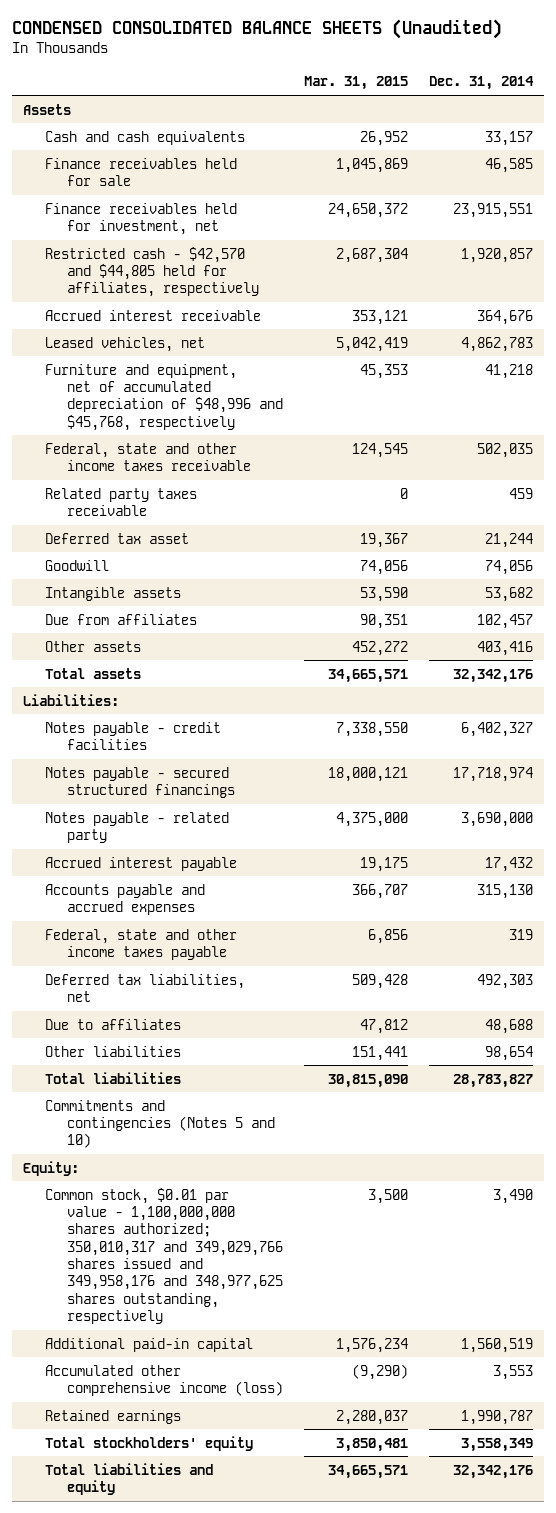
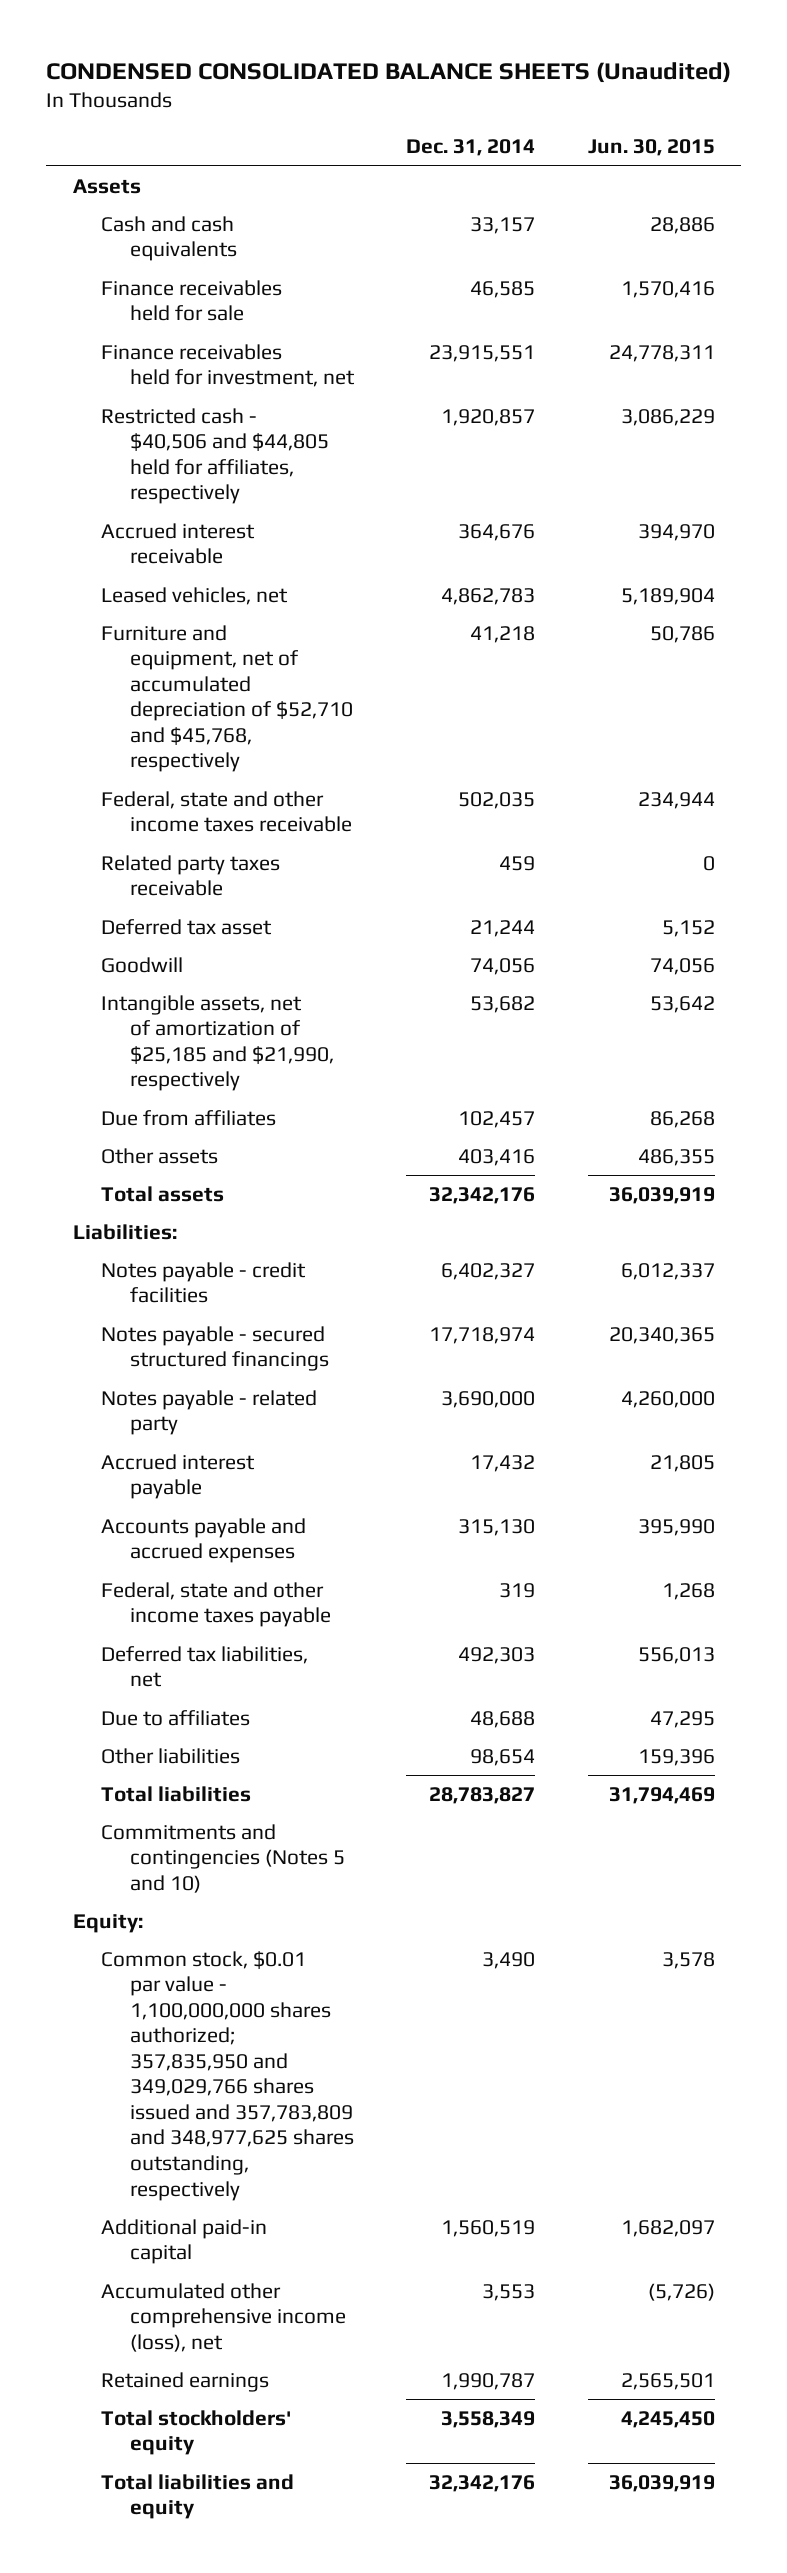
- | Mar. 31, 2015 | Dec. 31, 2014
+ | Dec. 31, 2014 | Jun. 30, 2015
- Restricted cash - $42,570 and $44,805 held for affiliates, respectively | 2,687,304 | 1,920,857
+ Restricted cash - $40,506 and $44,805 held for affiliates, respectively | 1,920,857 | 3,086,229
- Furniture and equipment, net of accumulated depreciation of $48,996 and $45,768, respectively | 45,353 | 41,218
+ Furniture and equipment, net of accumulated depreciation of $52,710 and $45,768, respectively | 41,218 | 50,786
- Intangible assets | 53,590 | 53,682
+ Intangible assets, net of amortization of $25,185 and $21,990, respectively | 53,682 | 53,642
- Common stock, $0.01 par value - 1,100,000,000 shares authorized; 350,010,317 and 349,029,766 shares issued and 349,958,176 and 348,977,625 shares outstanding, respectively | 3,500 | 3,490
+ Common stock, $0.01 par value - 1,100,000,000 shares authorized; 357,835,950 and 349,029,766 shares issued and 357,783,809 and 348,977,625 shares outstanding, respectively | 3,490 | 3,578
- Accumulated other comprehensive income (loss) | (9,290) | 3,553
+ Accumulated other comprehensive income (loss), net | 3,553 | (5,726)

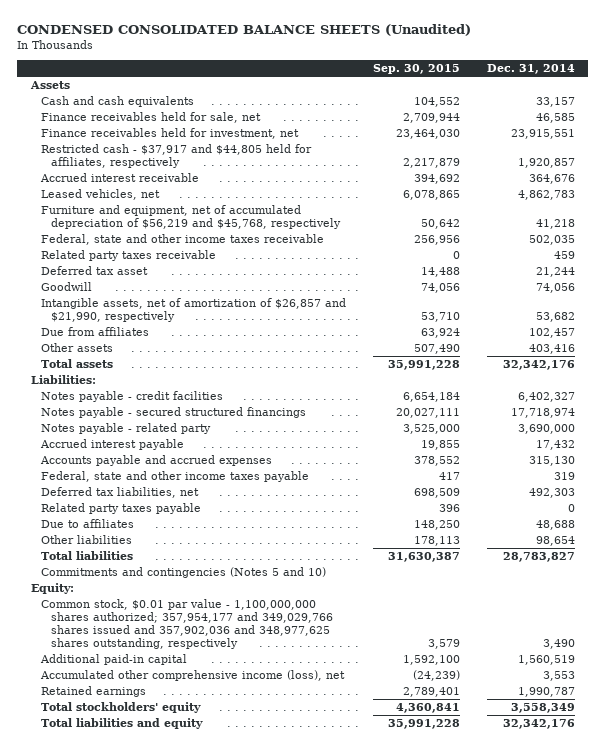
- | Dec. 31, 2014 | Jun. 30, 2015
+ | Sep. 30, 2015 | Dec. 31, 2014
- Finance receivables held for sale | 46,585 | 1,570,416
+ Finance receivables held for sale, net | 2,709,944 | 46,585
- Restricted cash - $40,506 and $44,805 held for affiliates, respectively | 1,920,857 | 3,086,229
+ Restricted cash - $37,917 and $44,805 held for affiliates, respectively | 2,217,879 | 1,920,857
- Furniture and equipment, net of accumulated depreciation of $52,710 and $45,768, respectively | 41,218 | 50,786
+ Furniture and equipment, net of accumulated depreciation of $56,219 and $45,768, respectively | 50,642 | 41,218
- Intangible assets, net of amortization of $25,185 and $21,990, respectively | 53,682 | 53,642
+ Intangible assets, net of amortization of $26,857 and $21,990, respectively | 53,710 | 53,682
+ Related party taxes payable | 396 | 0
- Common stock, $0.01 par value - 1,100,000,000 shares authorized; 357,835,950 and 349,029,766 shares issued and 357,783,809 and 348,977,625 shares outstanding, respectively | 3,490 | 3,578
+ Common stock, $0.01 par value - 1,100,000,000 shares authorized; 357,954,177 and 349,029,766 shares issued and 357,902,036 and 348,977,625 shares outstanding, respectively | 3,579 | 3,490

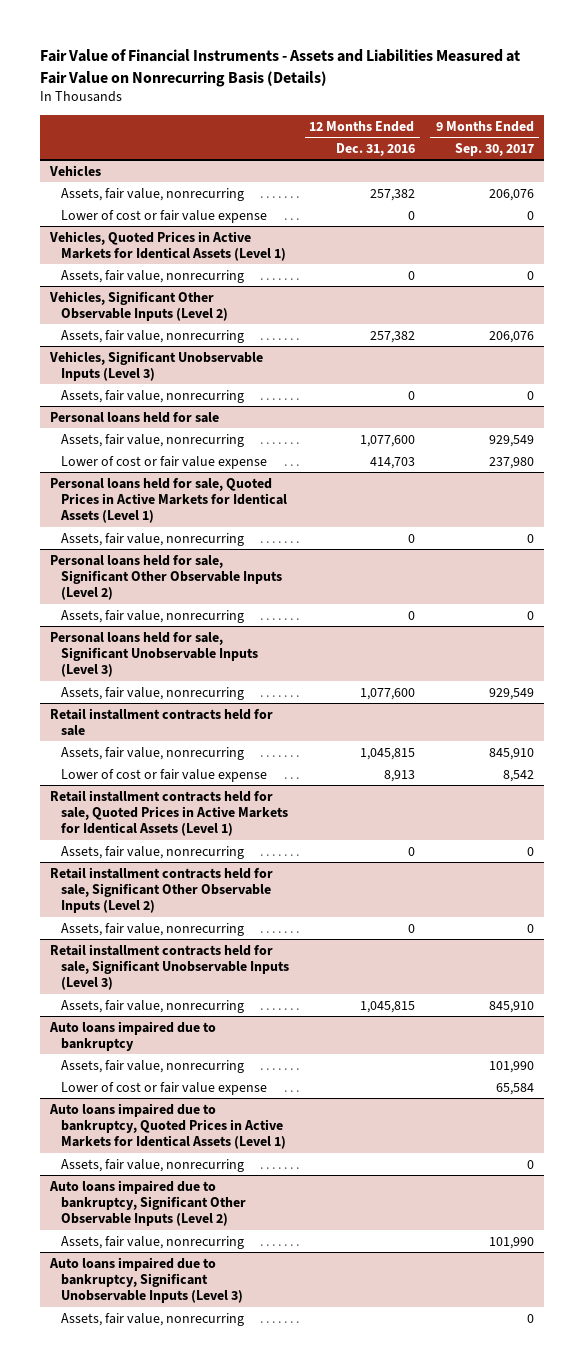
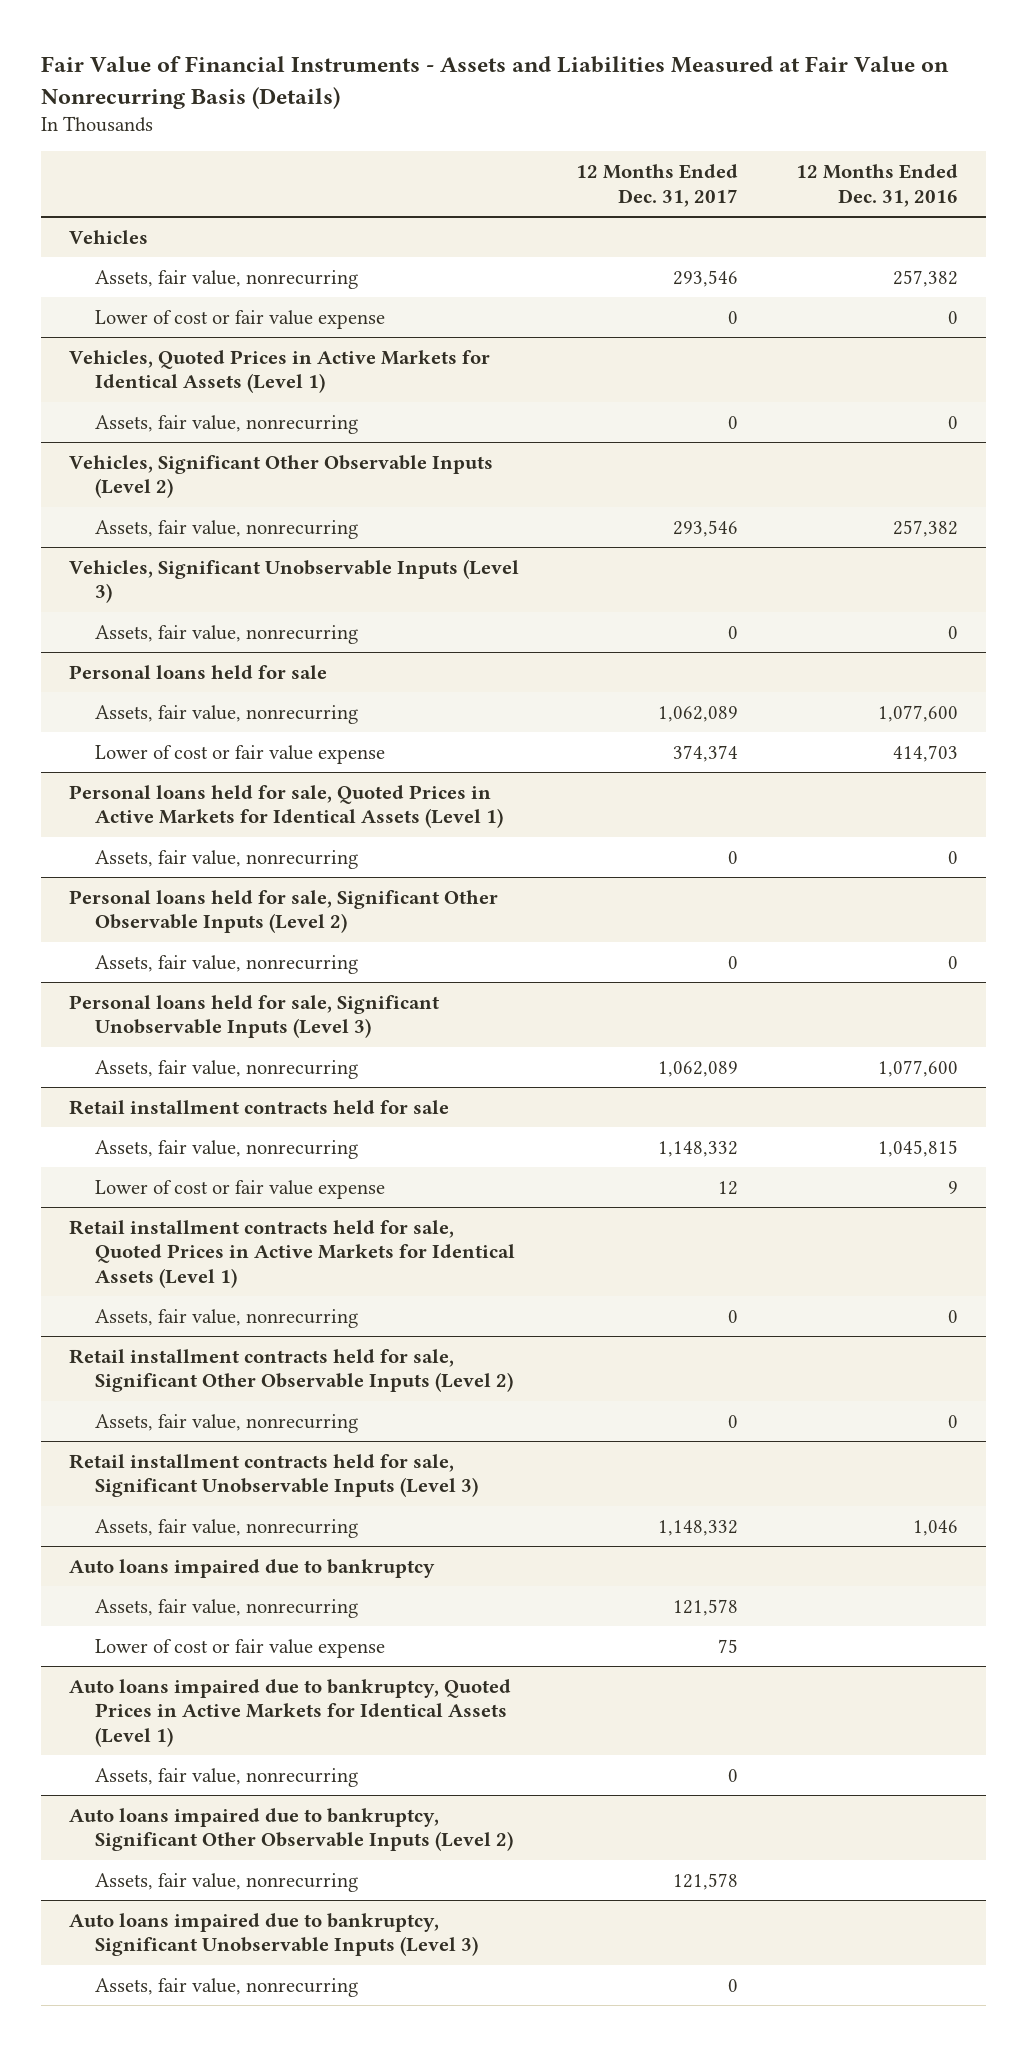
- | 12 Months Ended Dec. 31, 2016 | 9 Months Ended Sep. 30, 2017
+ | 12 Months Ended Dec. 31, 2017 | 12 Months Ended Dec. 31, 2016
@ Retail installment contracts held for sale
- Lower of cost or fair value expense | 8,913 | 8,542
+ Lower of cost or fair value expense | 12 | 9
@ Retail installment contracts held for sale, Significant Unobservable Inputs (Level 3)
- Assets, fair value, nonrecurring | 1,045,815 | 845,910
+ Assets, fair value, nonrecurring | 1,148,332 | 1,046

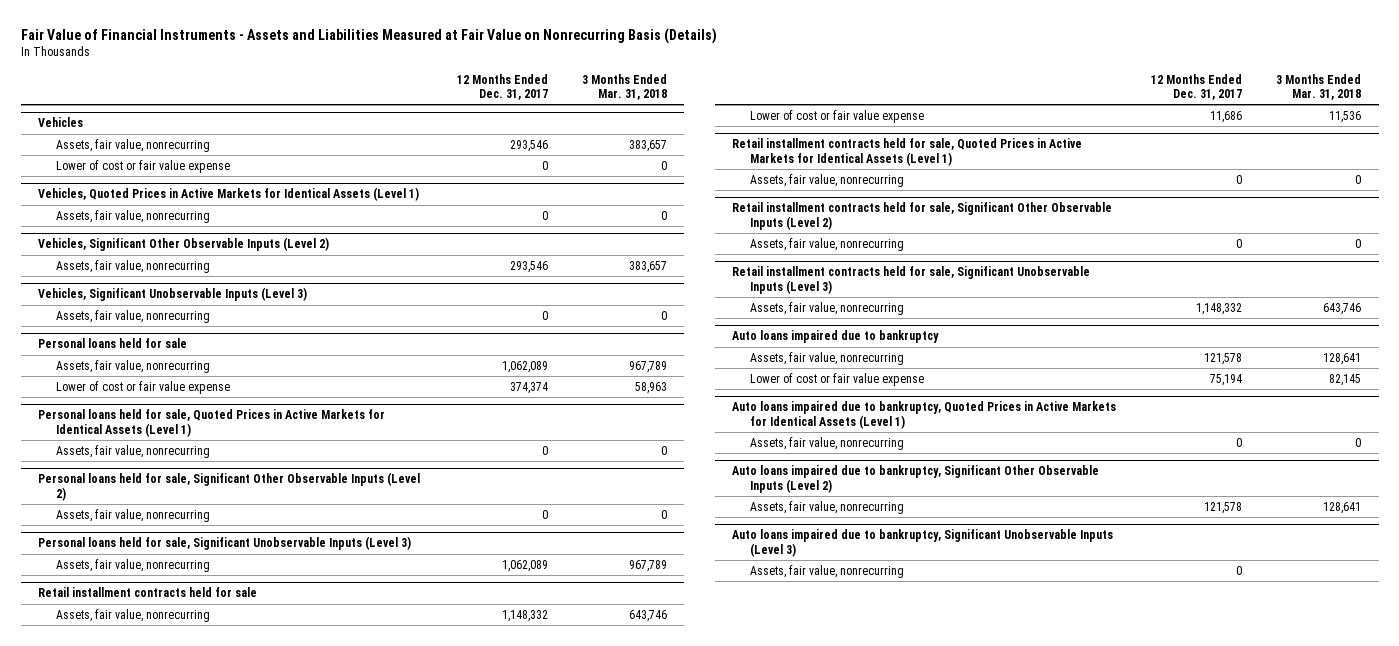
- | 12 Months Ended Dec. 31, 2017 | 12 Months Ended Dec. 31, 2016
+ | 12 Months Ended Dec. 31, 2017 | 3 Months Ended Mar. 31, 2018
@ Retail installment contracts held for sale
- Lower of cost or fair value expense | 12 | 9
+ Lower of cost or fair value expense | 11,686 | 11,536
@ Auto loans impaired due to bankruptcy
- Lower of cost or fair value expense | 75 |
+ Lower of cost or fair value expense | 75,194 | 82,145

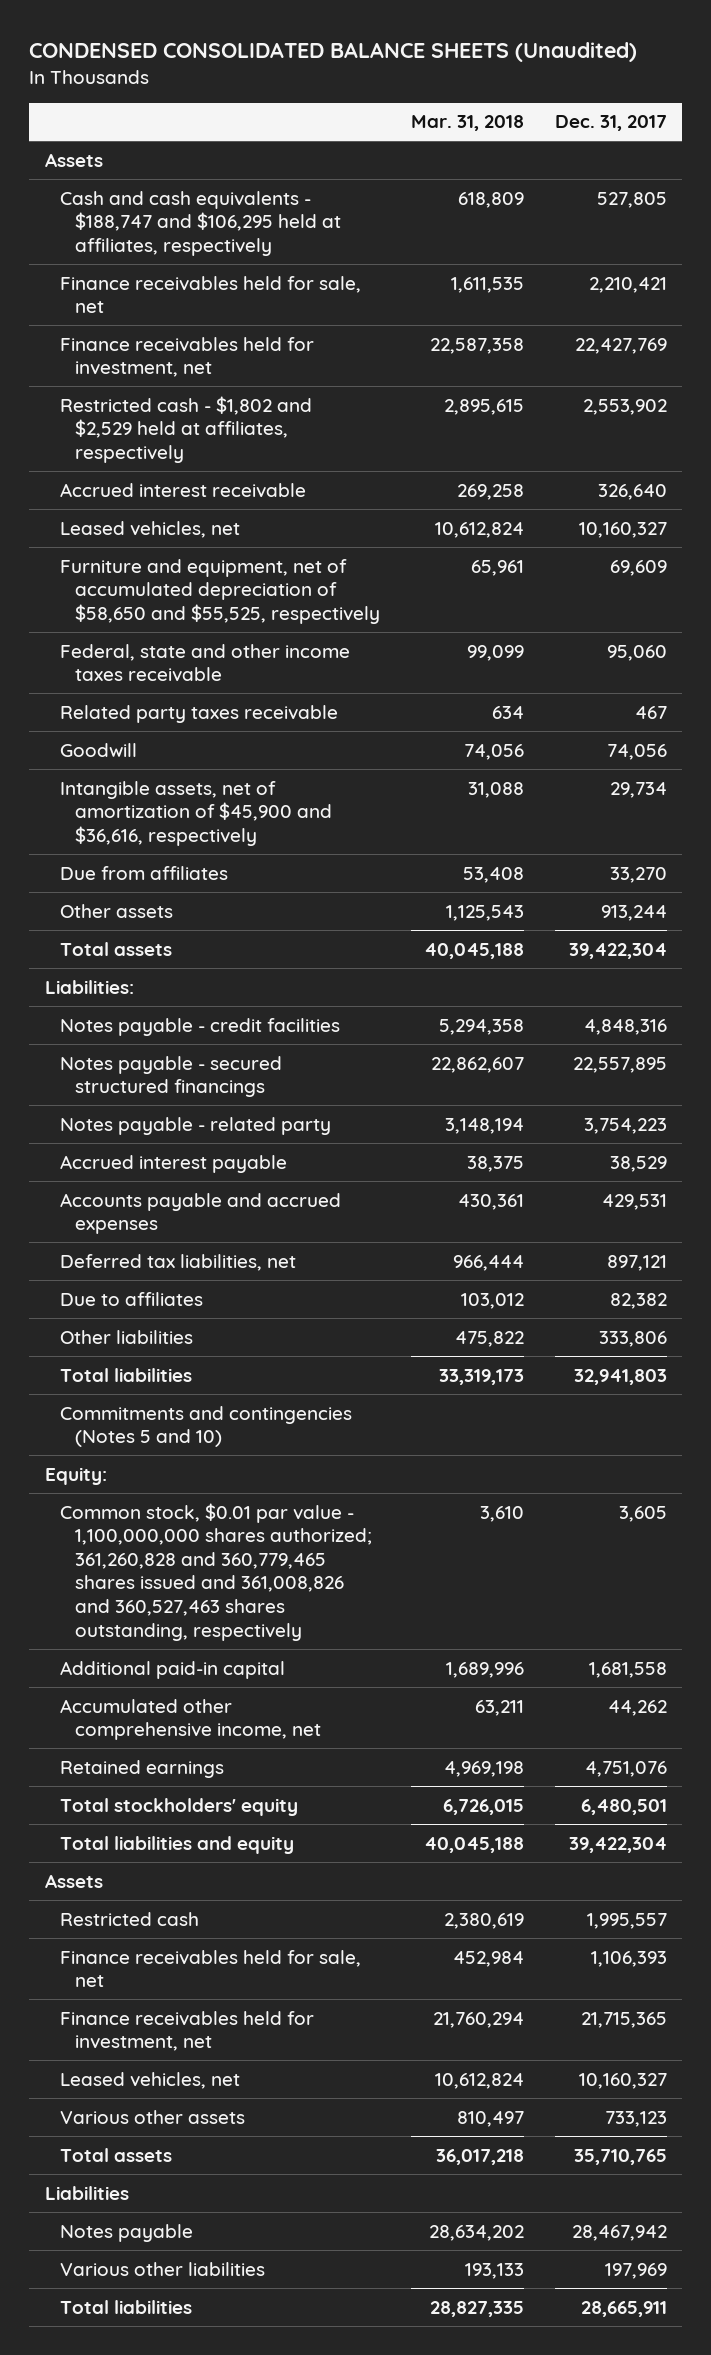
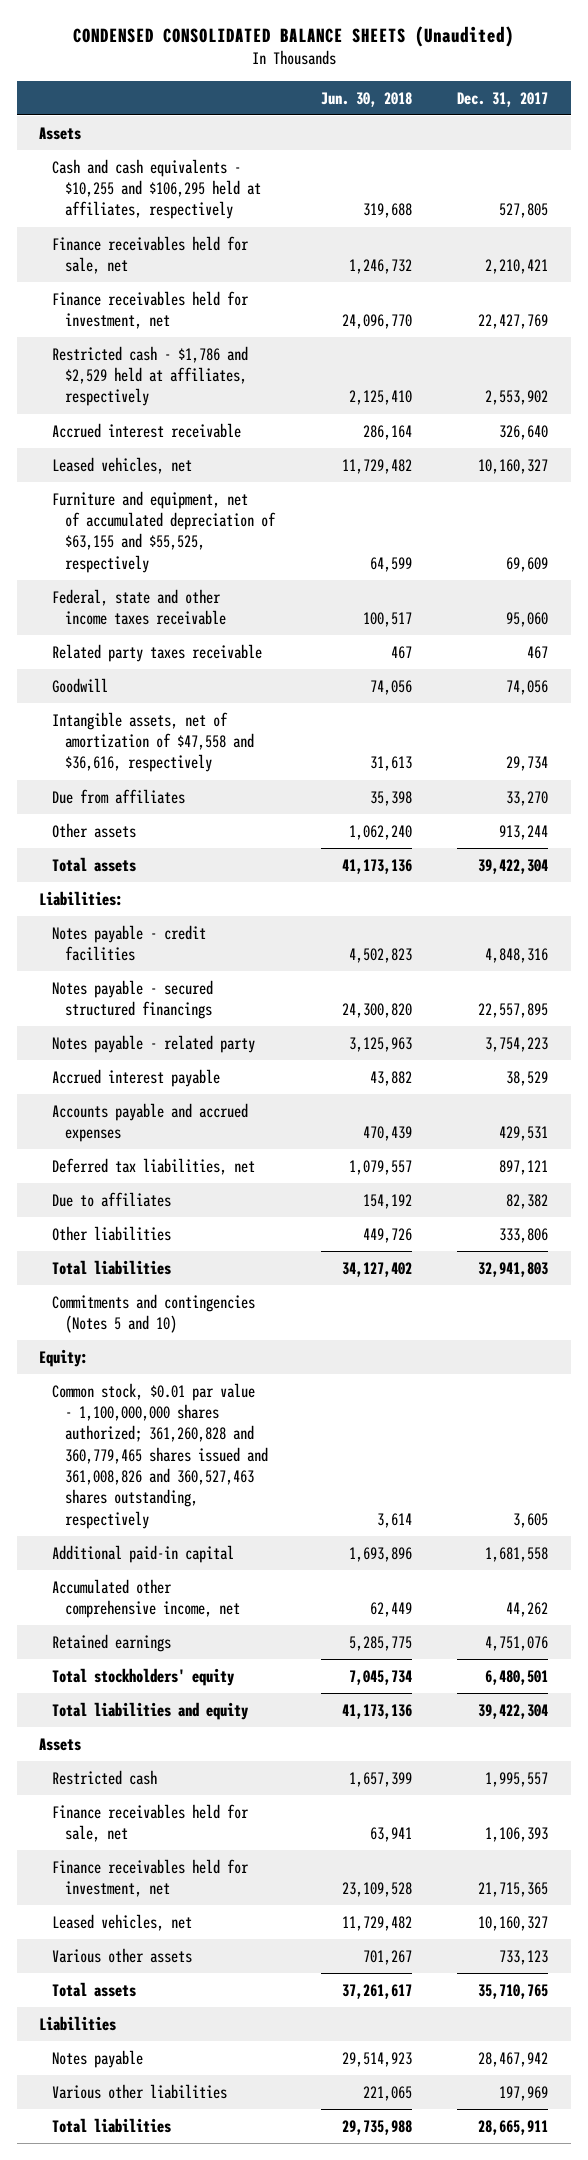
- | Mar. 31, 2018 | Dec. 31, 2017
+ | Jun. 30, 2018 | Dec. 31, 2017
- Cash and cash equivalents - $188,747 and $106,295 held at affiliates, respectively | 618,809 | 527,805
+ Cash and cash equivalents - $10,255 and $106,295 held at affiliates, respectively | 319,688 | 527,805
- Restricted cash - $1,802 and $2,529 held at affiliates, respectively | 2,895,615 | 2,553,902
+ Restricted cash - $1,786 and $2,529 held at affiliates, respectively | 2,125,410 | 2,553,902
- Furniture and equipment, net of accumulated depreciation of $58,650 and $55,525, respectively | 65,961 | 69,609
+ Furniture and equipment, net of accumulated depreciation of $63,155 and $55,525, respectively | 64,599 | 69,609
- Intangible assets, net of amortization of $45,900 and $36,616, respectively | 31,088 | 29,734
+ Intangible assets, net of amortization of $47,558 and $36,616, respectively | 31,613 | 29,734

